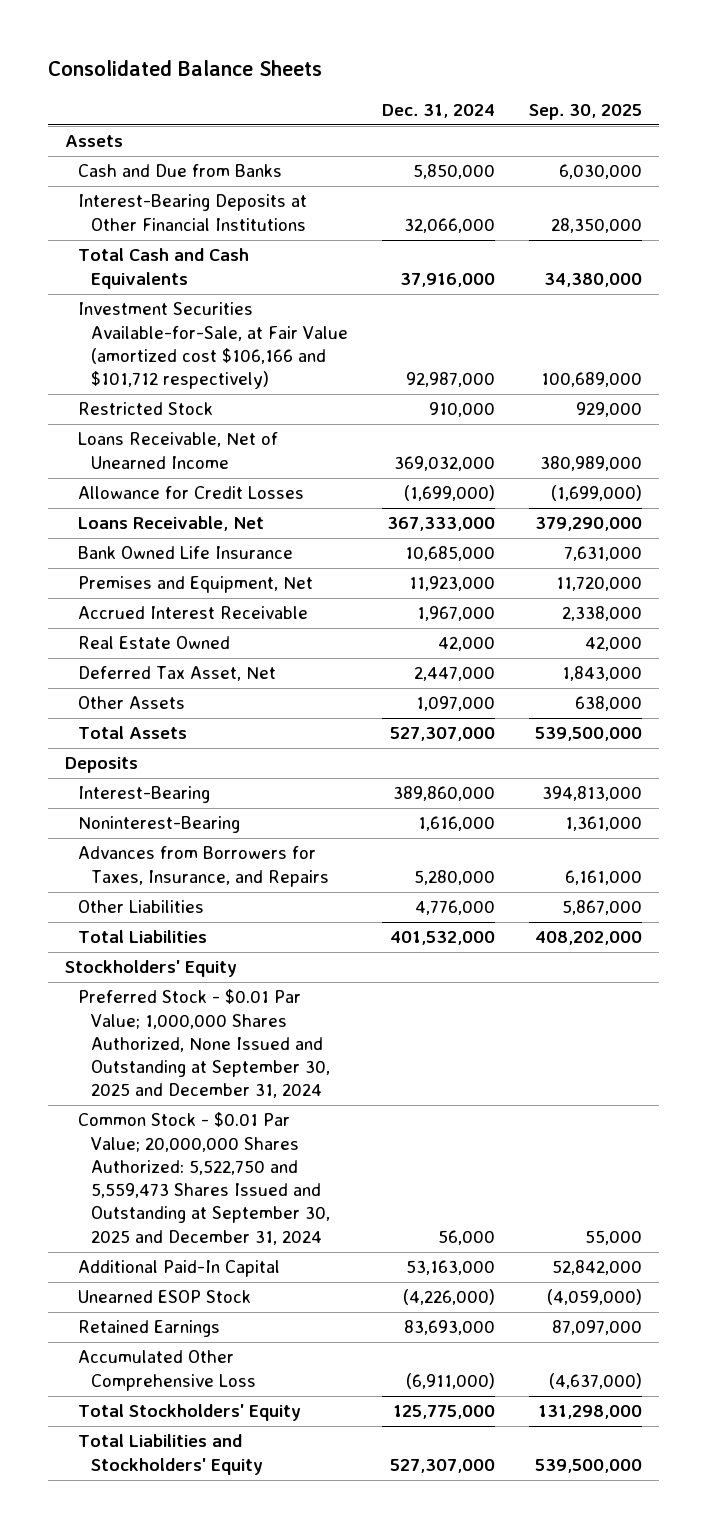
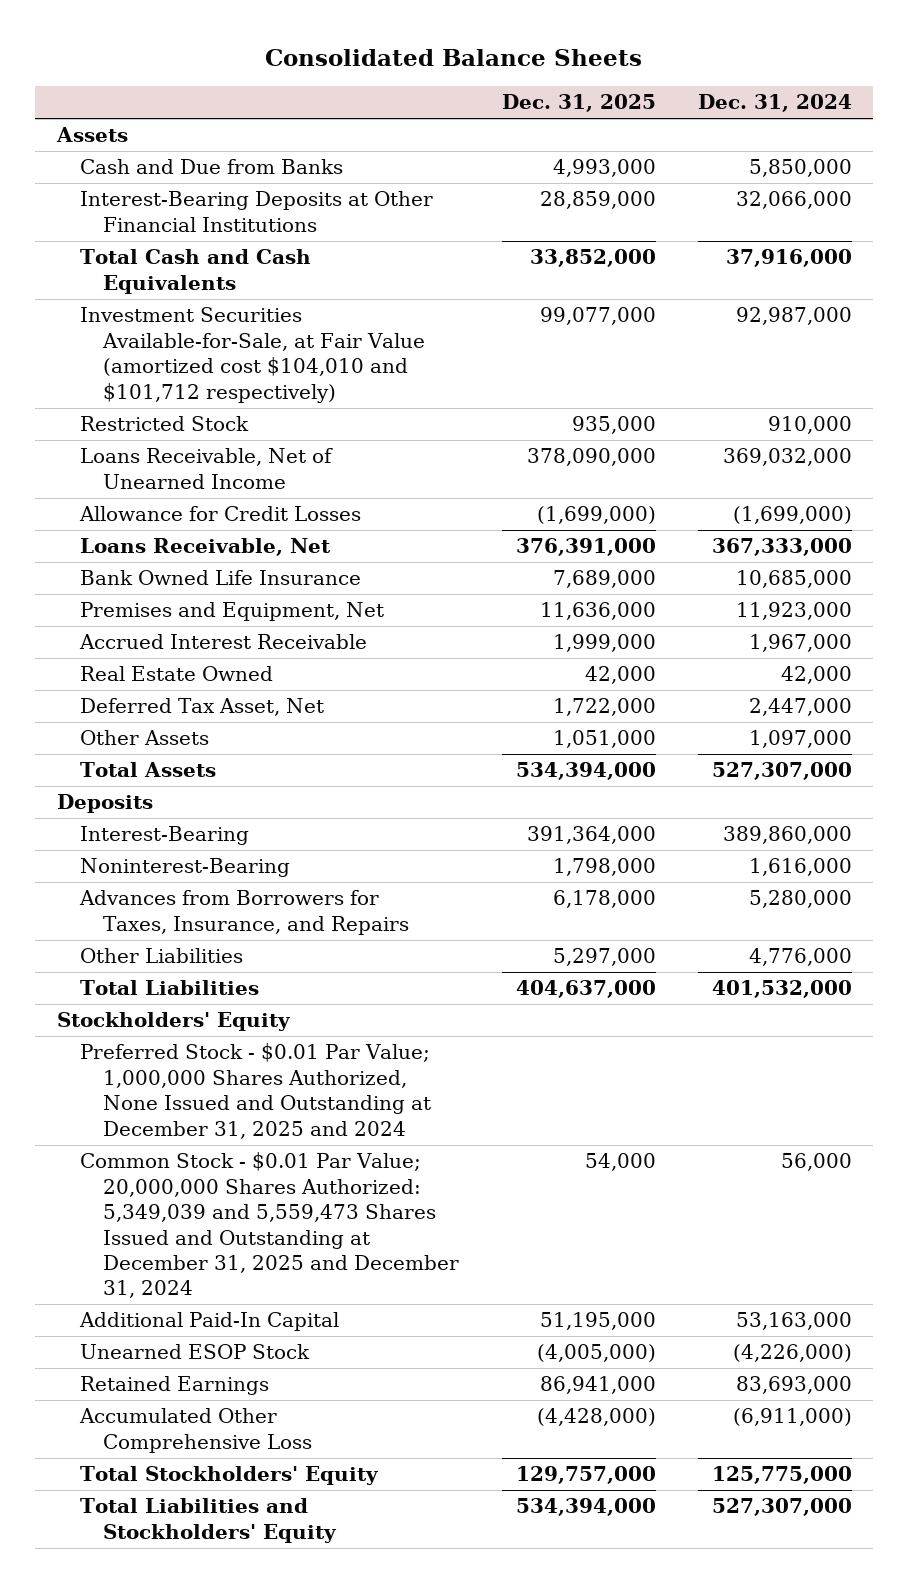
- | Dec. 31, 2024 | Sep. 30, 2025
+ | Dec. 31, 2025 | Dec. 31, 2024
- Investment Securities Available-for-Sale, at Fair Value (amortized cost $106,166 and $101,712 respectively) | 92,987,000 | 100,689,000
+ Investment Securities Available-for-Sale, at Fair Value (amortized cost $104,010 and $101,712 respectively) | 99,077,000 | 92,987,000
- Preferred Stock - $0.01 Par Value; 1,000,000 Shares Authorized, None Issued and Outstanding at September 30, 2025 and December 31, 2024
- Common Stock - $0.01 Par Value; 20,000,000 Shares Authorized: 5,522,750 and 5,559,473 Shares Issued and Outstanding at September 30, 2025 and December 31, 2024 | 56,000 | 55,000
+ Preferred Stock - $0.01 Par Value; 1,000,000 Shares Authorized, None Issued and Outstanding at December 31, 2025 and 2024
+ Common Stock - $0.01 Par Value; 20,000,000 Shares Authorized: 5,349,039 and 5,559,473 Shares Issued and Outstanding at December 31, 2025 and December 31, 2024 | 54,000 | 56,000

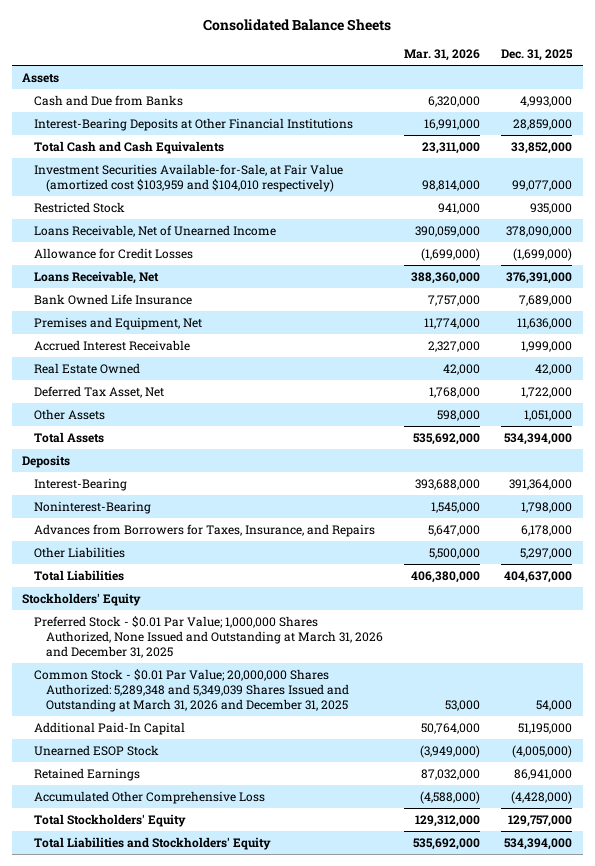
- | Dec. 31, 2025 | Dec. 31, 2024
+ | Mar. 31, 2026 | Dec. 31, 2025
- Investment Securities Available-for-Sale, at Fair Value (amortized cost $104,010 and $101,712 respectively) | 99,077,000 | 92,987,000
+ Investment Securities Available-for-Sale, at Fair Value (amortized cost $103,959 and $104,010 respectively) | 98,814,000 | 99,077,000
- Preferred Stock - $0.01 Par Value; 1,000,000 Shares Authorized, None Issued and Outstanding at December 31, 2025 and 2024
- Common Stock - $0.01 Par Value; 20,000,000 Shares Authorized: 5,349,039 and 5,559,473 Shares Issued and Outstanding at December 31, 2025 and December 31, 2024 | 54,000 | 56,000
+ Preferred Stock - $0.01 Par Value; 1,000,000 Shares Authorized, None Issued and Outstanding at March 31, 2026 and December 31, 2025
+ Common Stock - $0.01 Par Value; 20,000,000 Shares Authorized: 5,289,348 and 5,349,039 Shares Issued and Outstanding at March 31, 2026 and December 31, 2025 | 53,000 | 54,000

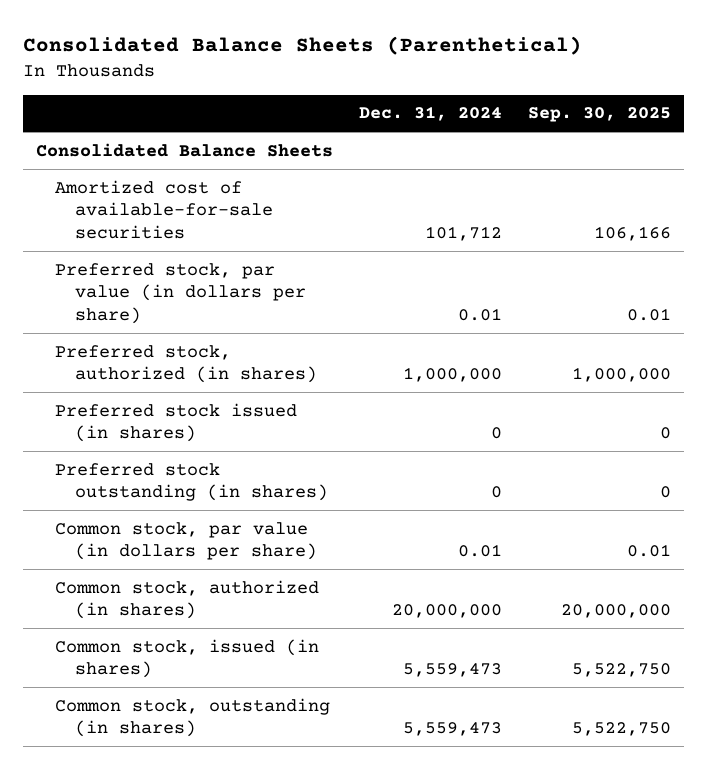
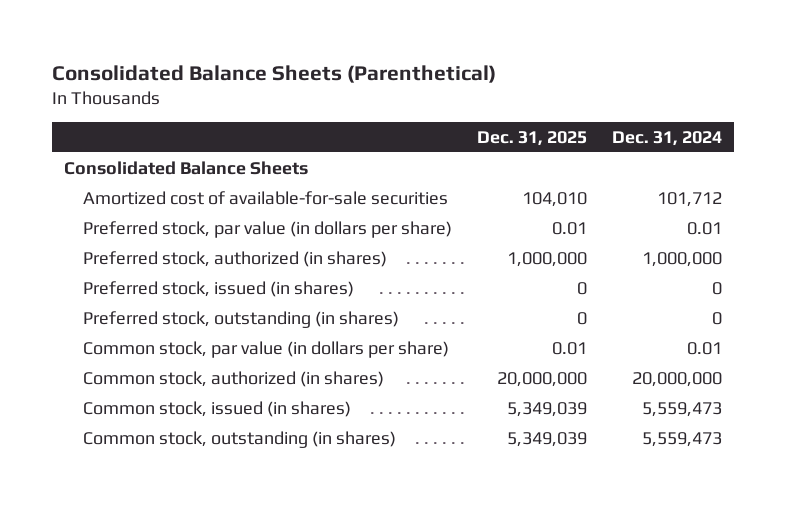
- | Dec. 31, 2024 | Sep. 30, 2025
+ | Dec. 31, 2025 | Dec. 31, 2024
- Preferred stock issued (in shares) | 0 | 0
- Preferred stock outstanding (in shares) | 0 | 0
+ Preferred stock, issued (in shares) | 0 | 0
+ Preferred stock, outstanding (in shares) | 0 | 0

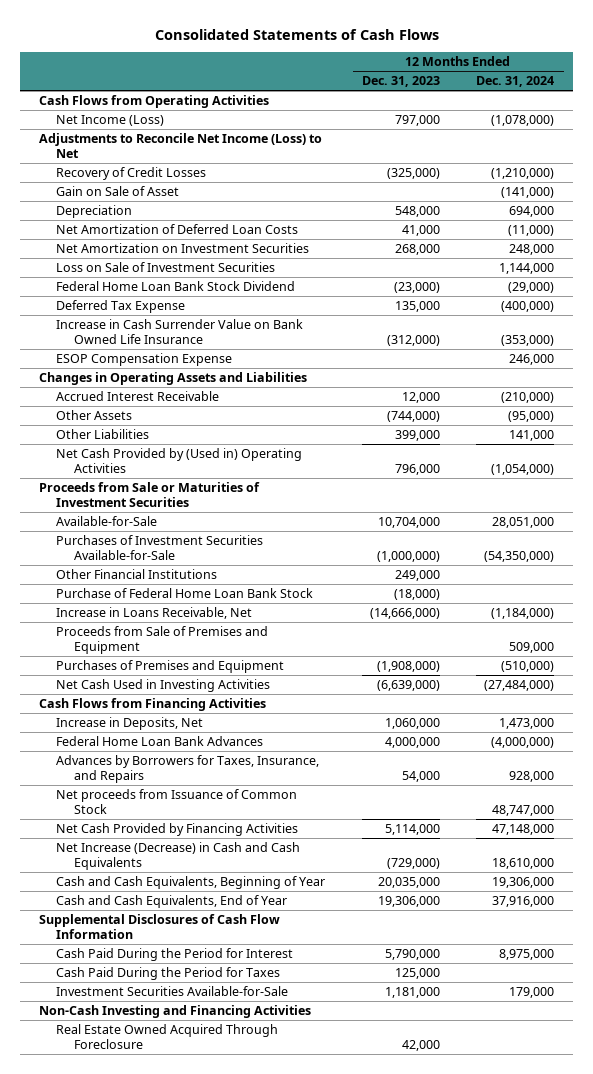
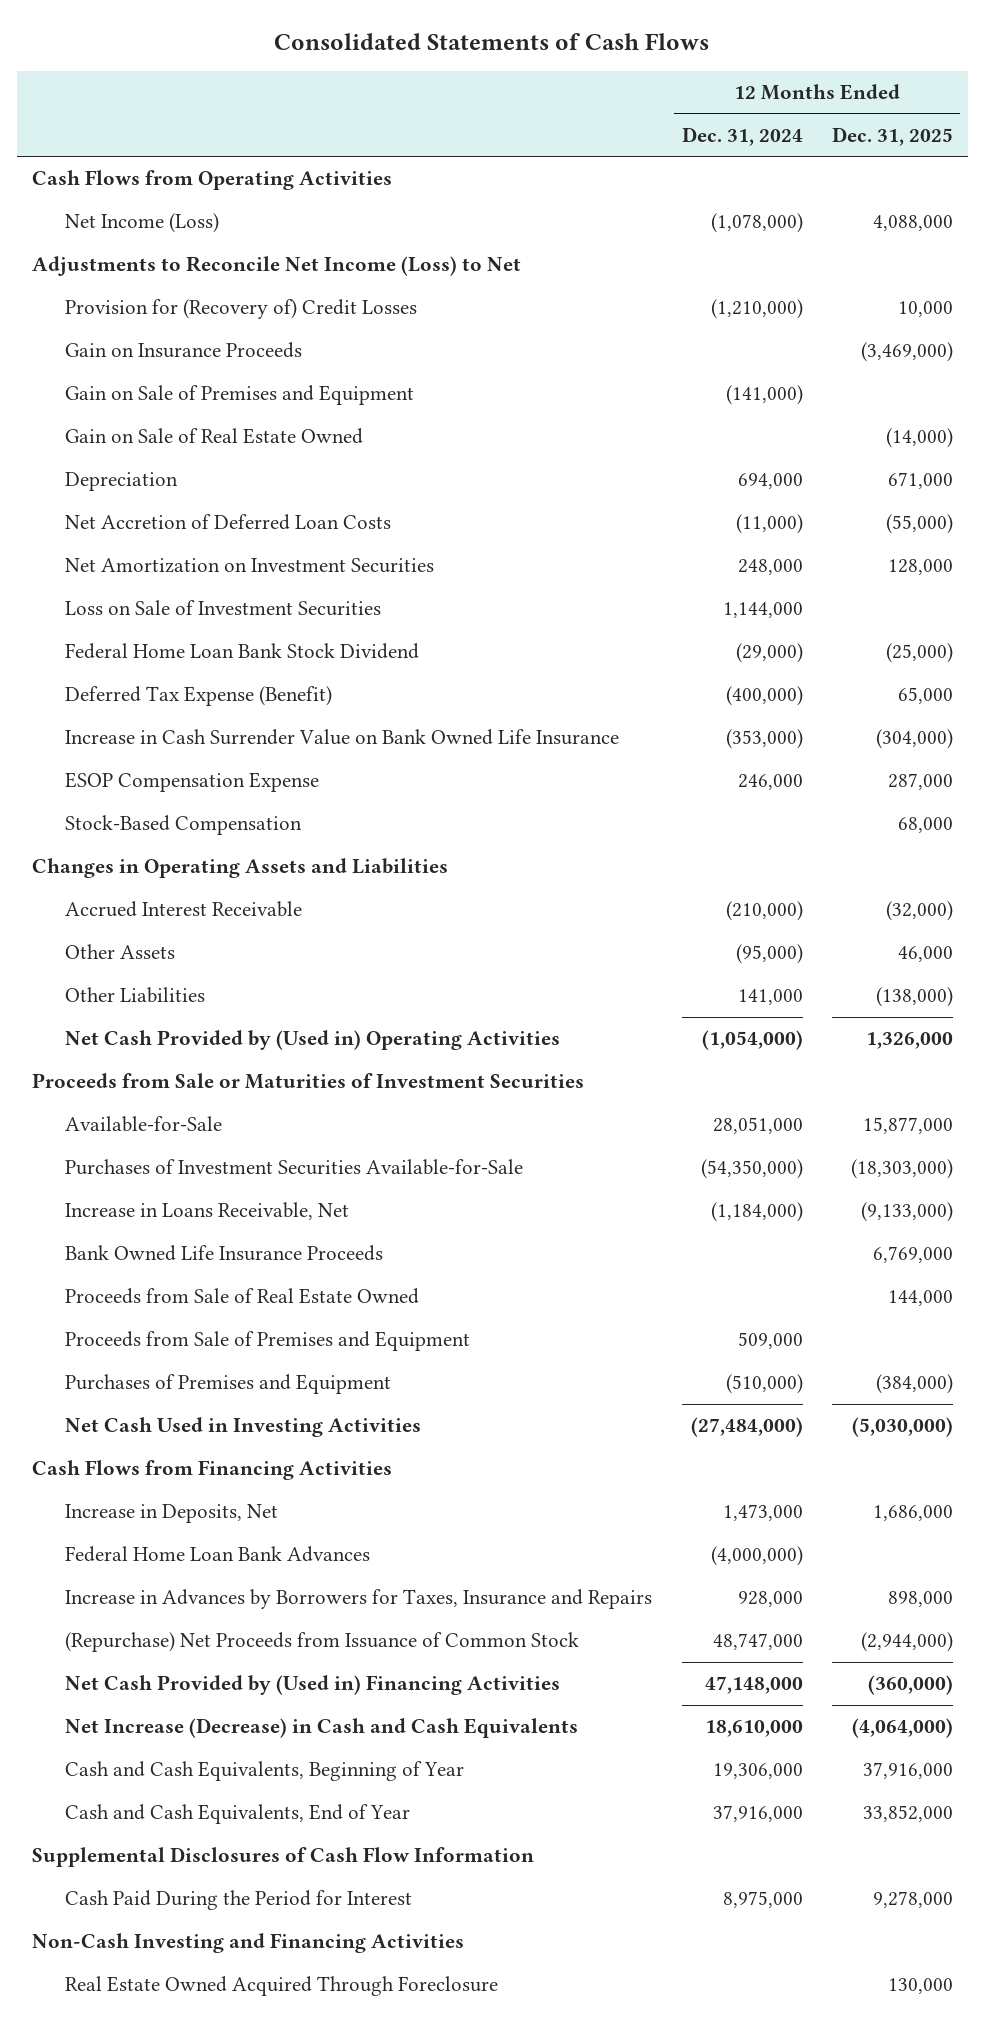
- | 12 Months Ended Dec. 31, 2023 | 12 Months Ended Dec. 31, 2024
+ | 12 Months Ended Dec. 31, 2024 | 12 Months Ended Dec. 31, 2025
- Recovery of Credit Losses | (325,000) | (1,210,000)
- Gain on Sale of Asset | | (141,000)
+ Provision for (Recovery of) Credit Losses | (1,210,000) | 10,000
+ Gain on Insurance Proceeds | | (3,469,000)
+ Gain on Sale of Premises and Equipment | (141,000) |
+ Gain on Sale of Real Estate Owned | | (14,000)
- Net Amortization of Deferred Loan Costs | 41,000 | (11,000)
+ Net Accretion of Deferred Loan Costs | (11,000) | (55,000)
- Deferred Tax Expense | 135,000 | (400,000)
+ Deferred Tax Expense (Benefit) | (400,000) | 65,000
+ Stock-Based Compensation | | 68,000
- Other Financial Institutions | 249,000 |
- Purchase of Federal Home Loan Bank Stock | (18,000) |
+ Bank Owned Life Insurance Proceeds | | 6,769,000
+ Proceeds from Sale of Real Estate Owned | | 144,000
- Advances by Borrowers for Taxes, Insurance, and Repairs | 54,000 | 928,000
- Net proceeds from Issuance of Common Stock | | 48,747,000
- Net Cash Provided by Financing Activities | 5,114,000 | 47,148,000
+ Increase in Advances by Borrowers for Taxes, Insurance and Repairs | 928,000 | 898,000
+ (Repurchase) Net Proceeds from Issuance of Common Stock | 48,747,000 | (2,944,000)
+ Net Cash Provided by (Used in) Financing Activities | 47,148,000 | (360,000)
- Cash Paid During the Period for Taxes | 125,000 |
- Investment Securities Available-for-Sale | 1,181,000 | 179,000

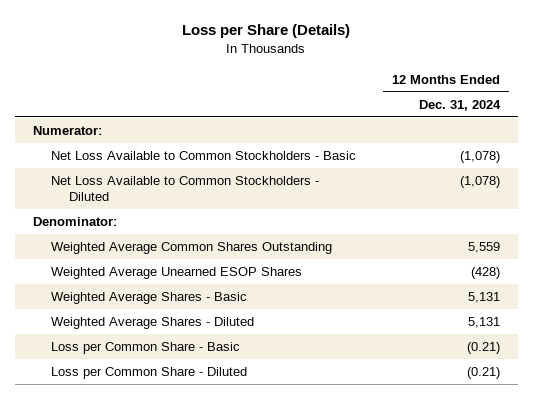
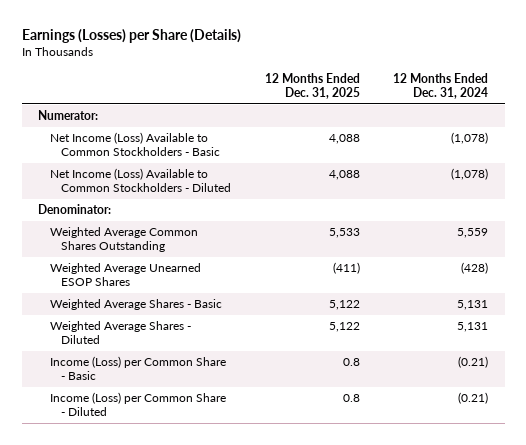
- Loss per Share (Details)
+ Earnings (Losses) per Share (Details)
- | 12 Months Ended Dec. 31, 2024
+ | 12 Months Ended Dec. 31, 2025 | 12 Months Ended Dec. 31, 2024
- Net Loss Available to Common Stockholders - Basic | (1,078)
- Net Loss Available to Common Stockholders - Diluted | (1,078)
+ Net Income (Loss) Available to Common Stockholders - Basic | 4,088 | (1,078)
+ Net Income (Loss) Available to Common Stockholders - Diluted | 4,088 | (1,078)
- Loss per Common Share - Basic | (0.21)
- Loss per Common Share - Diluted | (0.21)
+ Income (Loss) per Common Share - Basic | 0.8 | (0.21)
+ Income (Loss) per Common Share - Diluted | 0.8 | (0.21)

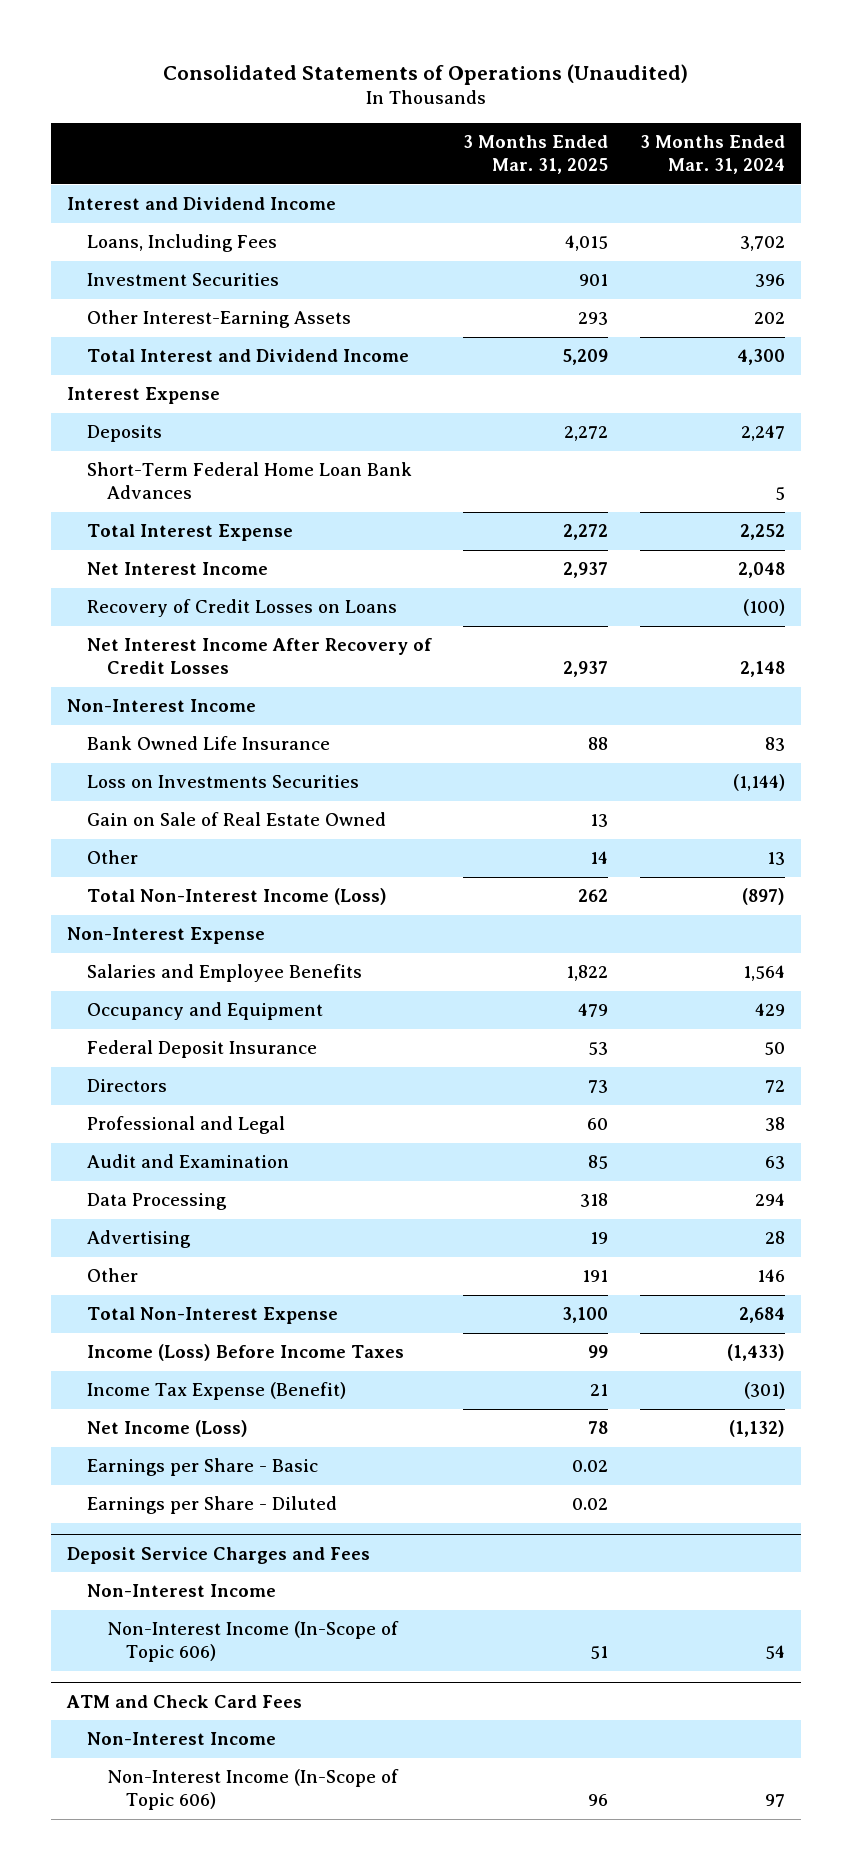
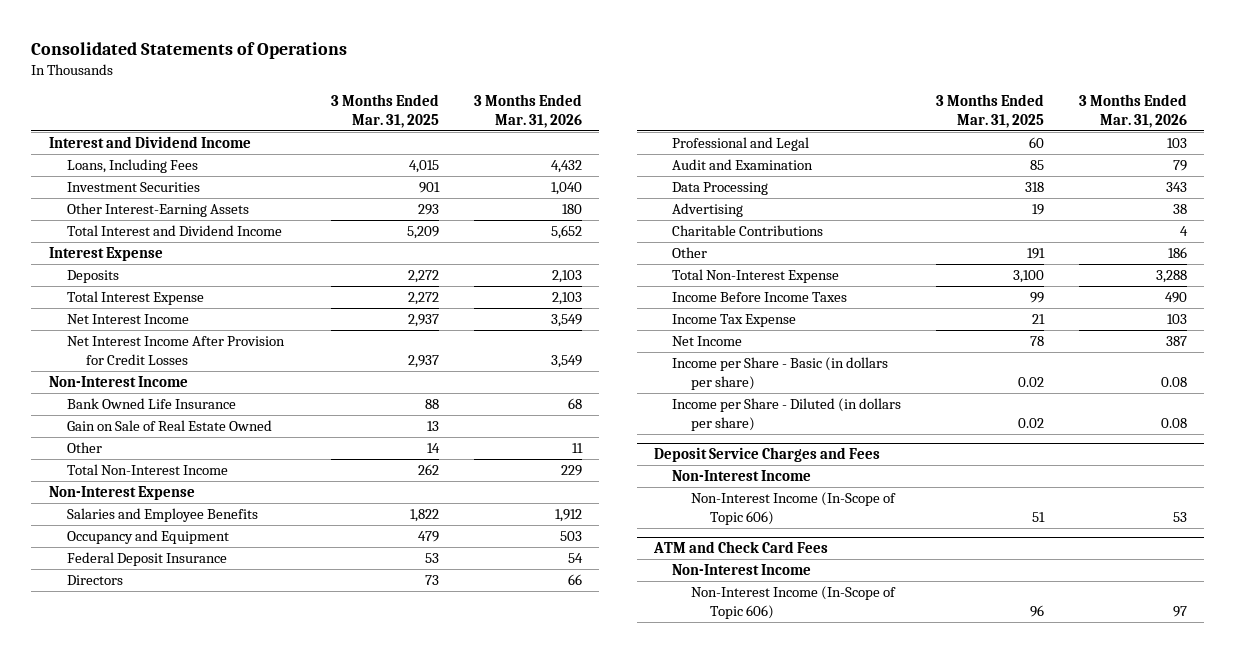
- Consolidated Statements of Operations (Unaudited)
+ Consolidated Statements of Operations
- | 3 Months Ended Mar. 31, 2025 | 3 Months Ended Mar. 31, 2024
+ | 3 Months Ended Mar. 31, 2025 | 3 Months Ended Mar. 31, 2026
- Short-Term Federal Home Loan Bank Advances | | 5
- Recovery of Credit Losses on Loans | | (100)
- Net Interest Income After Recovery of Credit Losses | 2,937 | 2,148
+ Net Interest Income After Provision for Credit Losses | 2,937 | 3,549
- Loss on Investments Securities | | (1,144)
- Total Non-Interest Income (Loss) | 262 | (897)
+ Total Non-Interest Income | 262 | 229
+ Charitable Contributions | | 4
- Income (Loss) Before Income Taxes | 99 | (1,433)
- Income Tax Expense (Benefit) | 21 | (301)
- Net Income (Loss) | 78 | (1,132)
- Earnings per Share - Basic | 0.02 |
- Earnings per Share - Diluted | 0.02 |
+ Income Before Income Taxes | 99 | 490
+ Income Tax Expense | 21 | 103
+ Net Income | 78 | 387
+ Income per Share - Basic (in dollars per share) | 0.02 | 0.08
+ Income per Share - Diluted (in dollars per share) | 0.02 | 0.08

